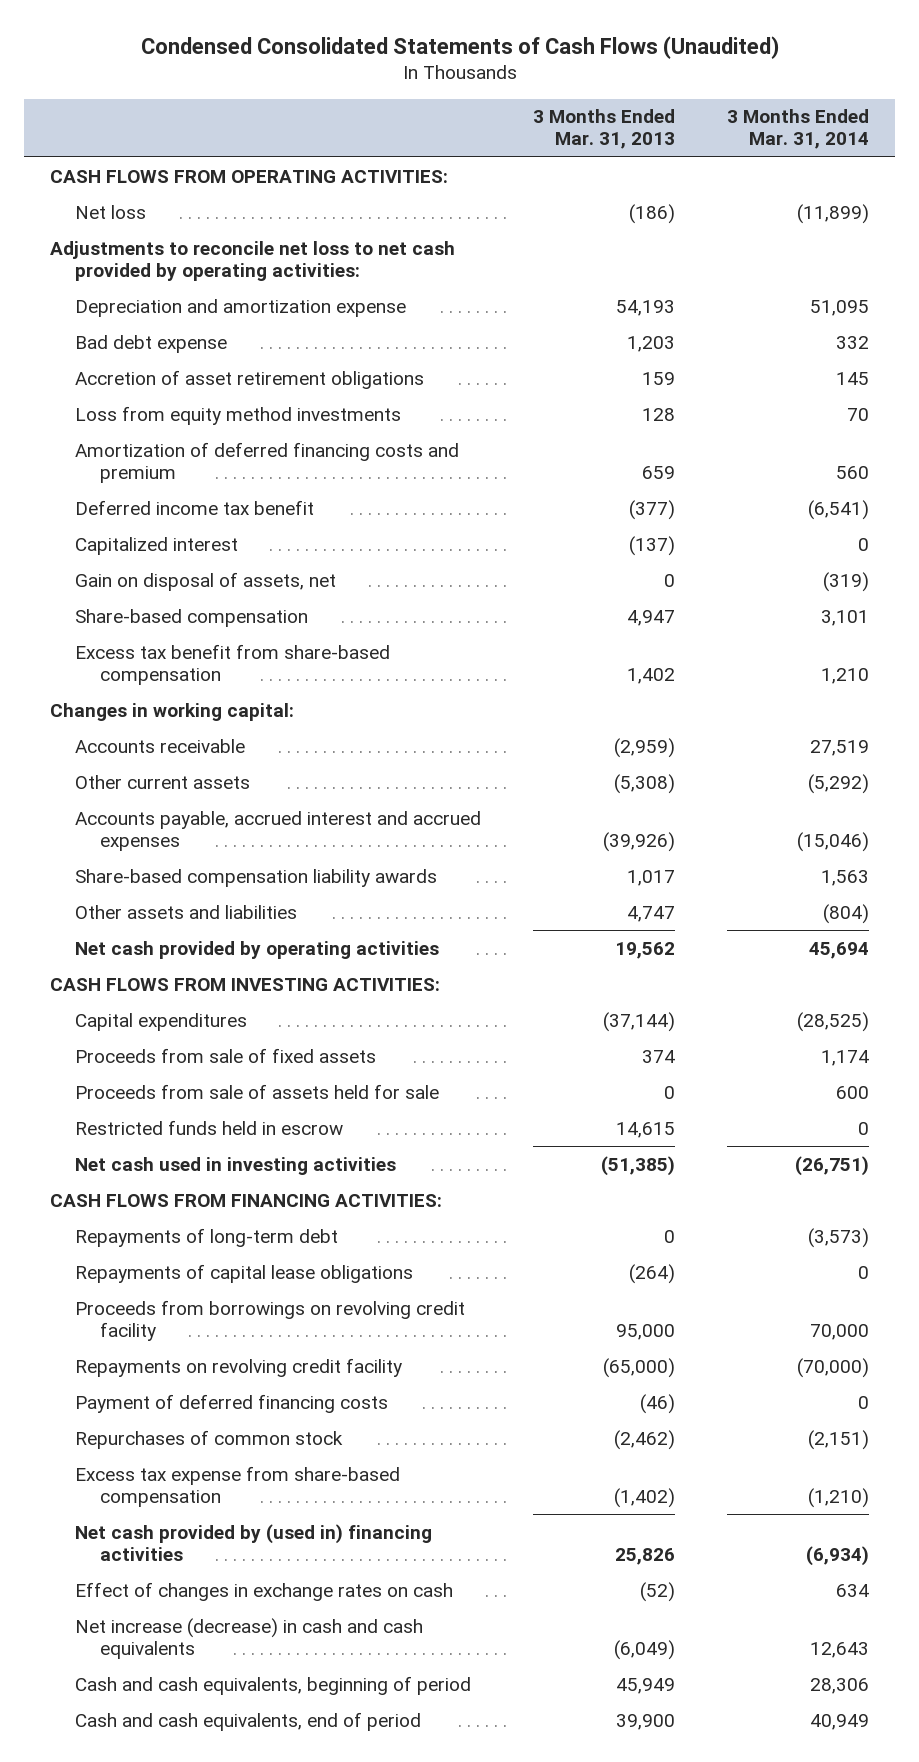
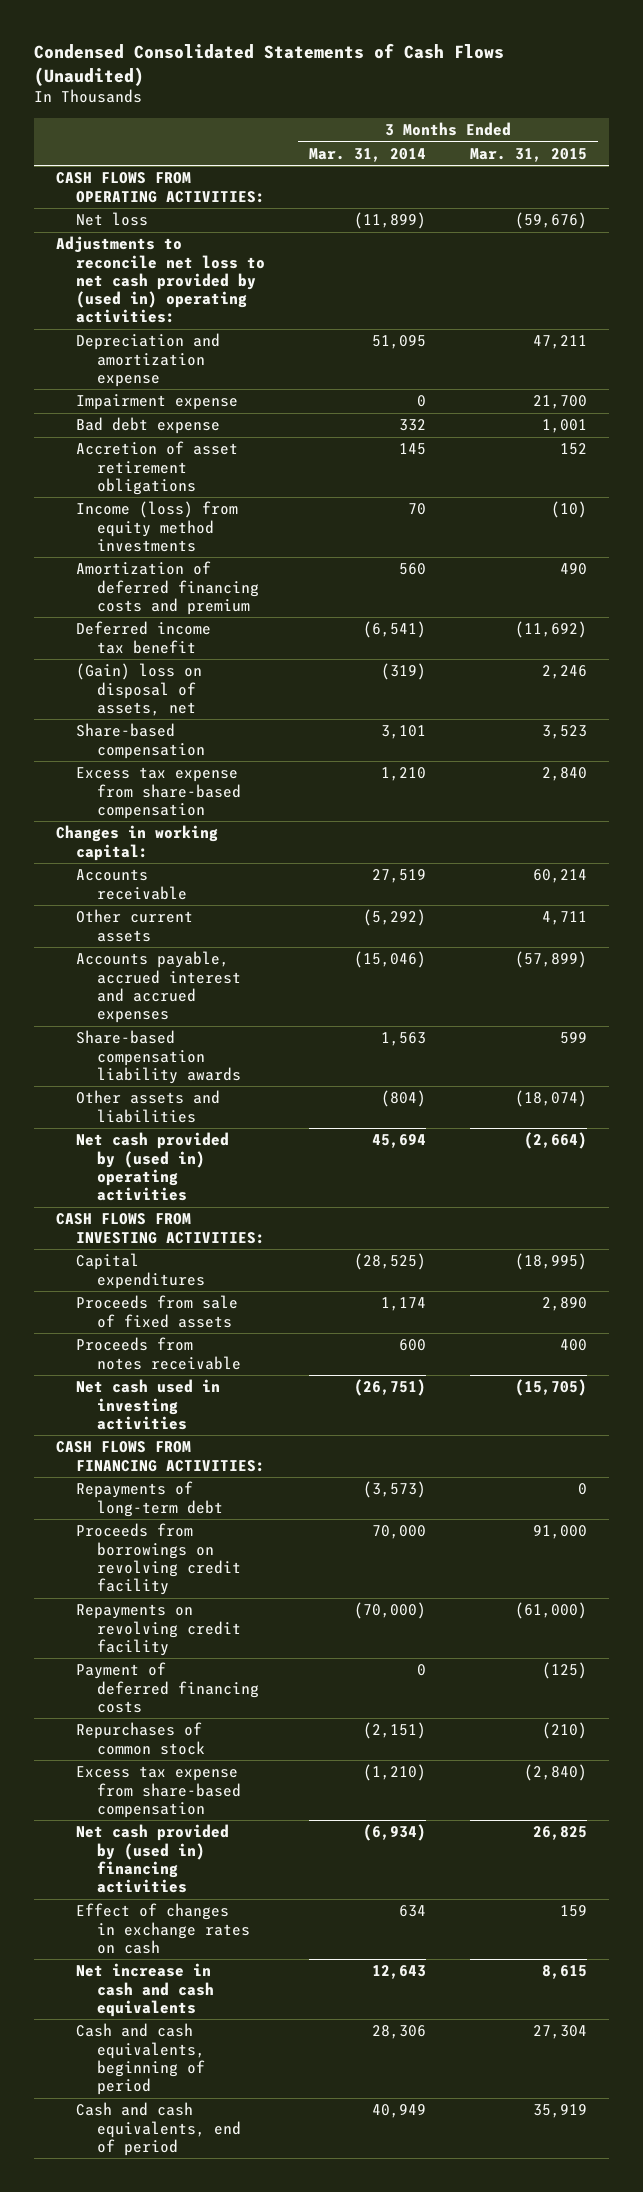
- | 3 Months Ended Mar. 31, 2013 | 3 Months Ended Mar. 31, 2014
+ | 3 Months Ended Mar. 31, 2014 | 3 Months Ended Mar. 31, 2015
- Adjustments to reconcile net loss to net cash provided by operating activities:
+ Adjustments to reconcile net loss to net cash provided by (used in) operating activities:
+ Impairment expense | 0 | 21,700
- Loss from equity method investments | 128 | 70
+ Income (loss) from equity method investments | 70 | (10)
- Capitalized interest | (137) | 0
- Gain on disposal of assets, net | 0 | (319)
+ (Gain) loss on disposal of assets, net | (319) | 2,246
- Excess tax benefit from share-based compensation | 1,402 | 1,210
+ Excess tax expense from share-based compensation | 1,210 | 2,840
- Net cash provided by operating activities | 19,562 | 45,694
+ Net cash provided by (used in) operating activities | 45,694 | (2,664)
- Proceeds from sale of assets held for sale | 0 | 600
- Restricted funds held in escrow | 14,615 | 0
+ Proceeds from notes receivable | 600 | 400
- Repayments of capital lease obligations | (264) | 0
- Net increase (decrease) in cash and cash equivalents | (6,049) | 12,643
+ Net increase in cash and cash equivalents | 12,643 | 8,615

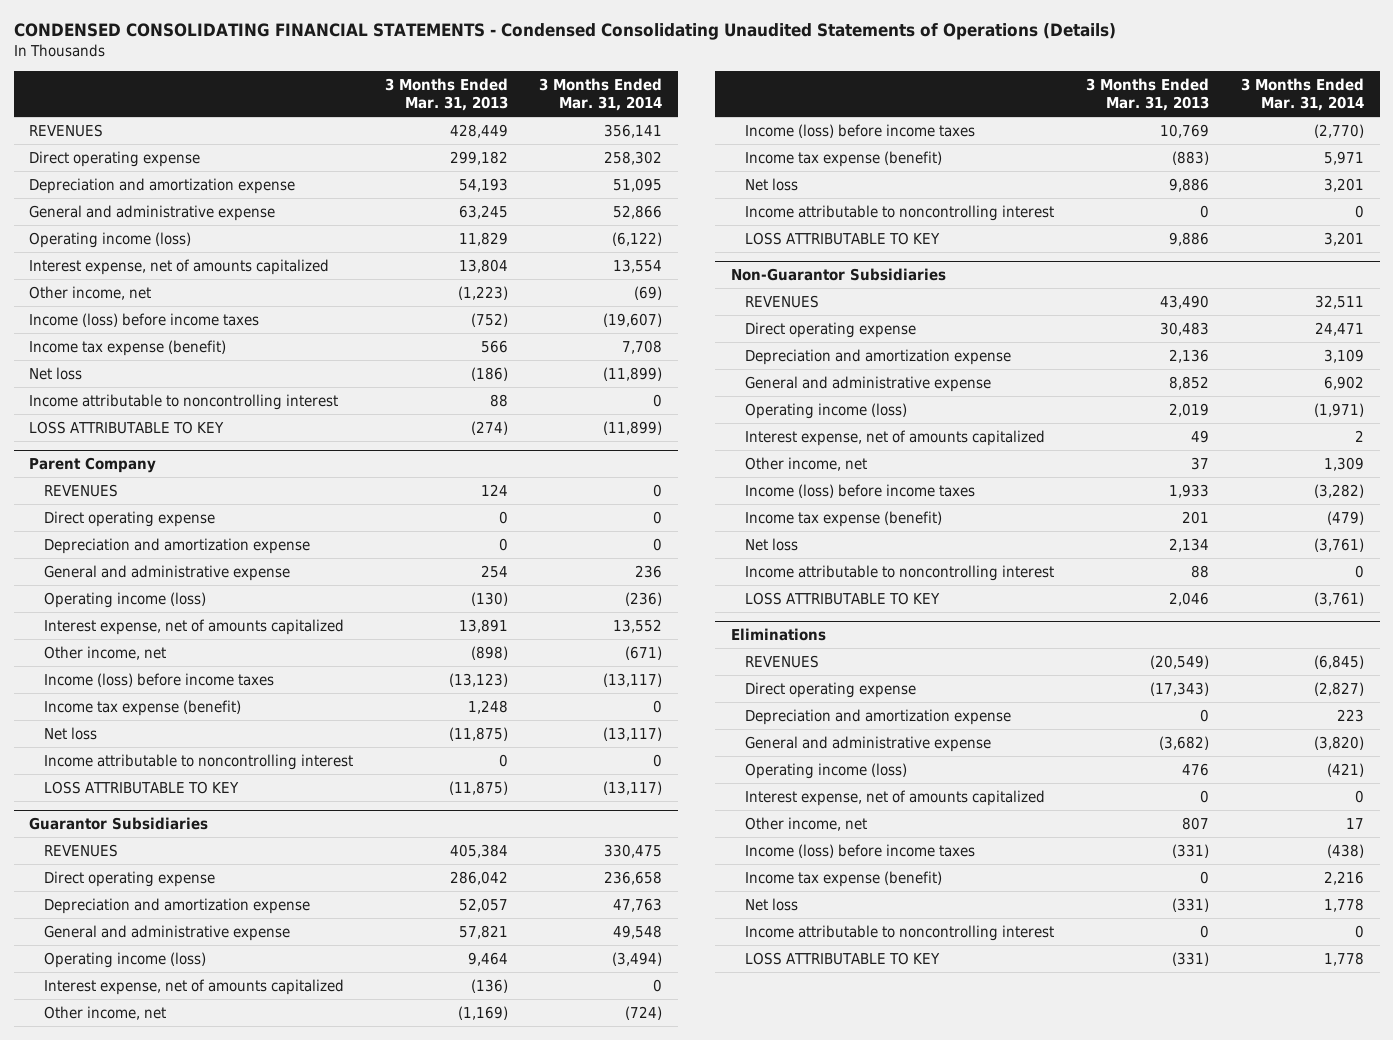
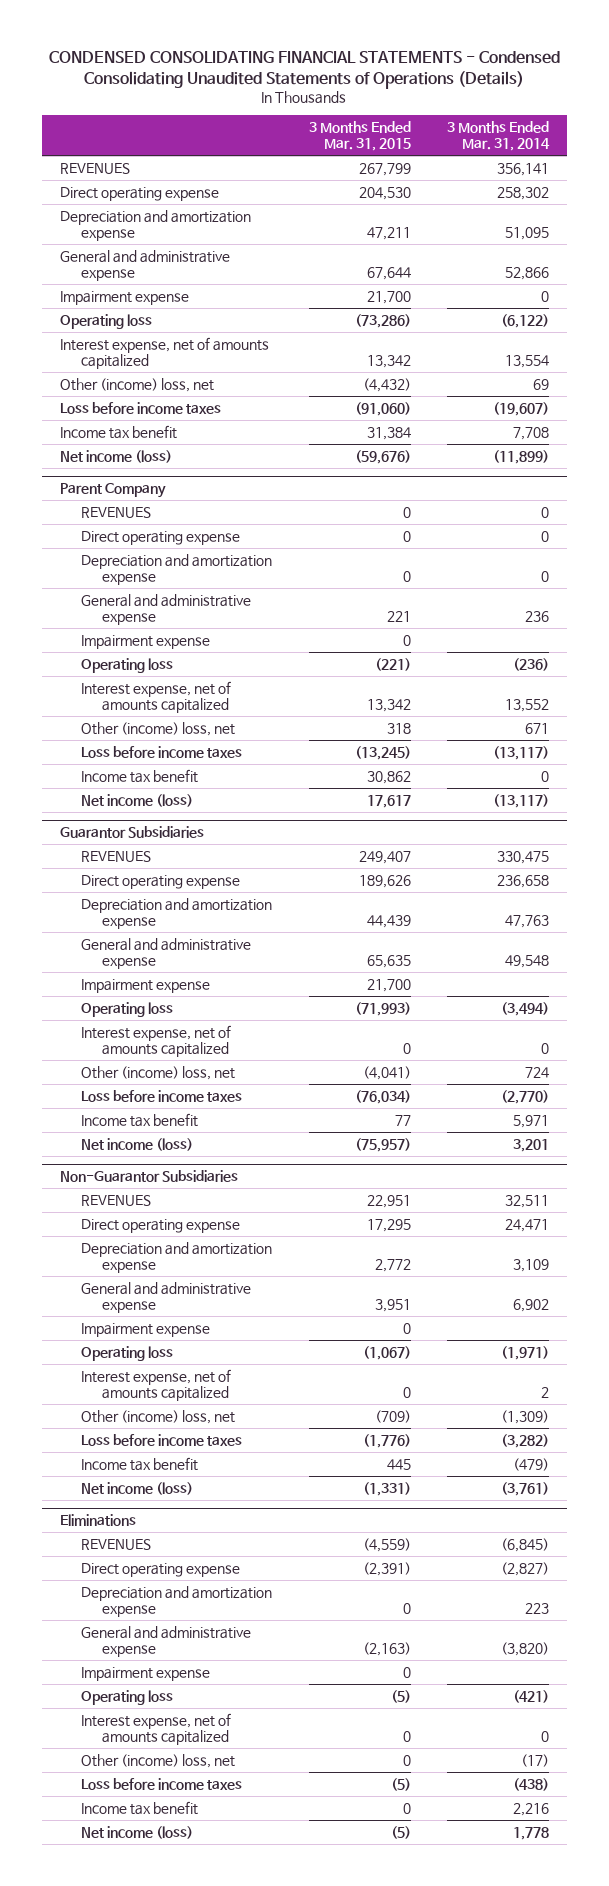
- | 3 Months Ended Mar. 31, 2013 | 3 Months Ended Mar. 31, 2014
+ | 3 Months Ended Mar. 31, 2015 | 3 Months Ended Mar. 31, 2014
- Operating income (loss) | 11,829 | (6,122)
+ Impairment expense | 21,700 | 0
+ Operating loss | (73,286) | (6,122)
- Other income, net | (1,223) | (69)
- Income (loss) before income taxes | (752) | (19,607)
- Income tax expense (benefit) | 566 | 7,708
- Net loss | (186) | (11,899)
- Income attributable to noncontrolling interest | 88 | 0
- LOSS ATTRIBUTABLE TO KEY | (274) | (11,899)
+ Other (income) loss, net | (4,432) | 69
+ Loss before income taxes | (91,060) | (19,607)
+ Income tax benefit | 31,384 | 7,708
+ Net income (loss) | (59,676) | (11,899)
@ Parent Company
- Operating income (loss) | (130) | (236)
+ Impairment expense | 0 |
+ Operating loss | (221) | (236)
- Other income, net | (898) | (671)
- Income (loss) before income taxes | (13,123) | (13,117)
- Income tax expense (benefit) | 1,248 | 0
- Net loss | (11,875) | (13,117)
- Income attributable to noncontrolling interest | 0 | 0
- LOSS ATTRIBUTABLE TO KEY | (11,875) | (13,117)
+ Other (income) loss, net | 318 | 671
+ Loss before income taxes | (13,245) | (13,117)
+ Income tax benefit | 30,862 | 0
+ Net income (loss) | 17,617 | (13,117)
@ Guarantor Subsidiaries
- Operating income (loss) | 9,464 | (3,494)
+ Impairment expense | 21,700 |
+ Operating loss | (71,993) | (3,494)
- Other income, net | (1,169) | (724)
- Income (loss) before income taxes | 10,769 | (2,770)
- Income tax expense (benefit) | (883) | 5,971
- Net loss | 9,886 | 3,201
- Income attributable to noncontrolling interest | 0 | 0
- LOSS ATTRIBUTABLE TO KEY | 9,886 | 3,201
+ Other (income) loss, net | (4,041) | 724
+ Loss before income taxes | (76,034) | (2,770)
+ Income tax benefit | 77 | 5,971
+ Net income (loss) | (75,957) | 3,201
@ Non-Guarantor Subsidiaries
- Operating income (loss) | 2,019 | (1,971)
+ Impairment expense | 0 |
+ Operating loss | (1,067) | (1,971)
- Other income, net | 37 | 1,309
- Income (loss) before income taxes | 1,933 | (3,282)
- Income tax expense (benefit) | 201 | (479)
- Net loss | 2,134 | (3,761)
- Income attributable to noncontrolling interest | 88 | 0
- LOSS ATTRIBUTABLE TO KEY | 2,046 | (3,761)
+ Other (income) loss, net | (709) | (1,309)
+ Loss before income taxes | (1,776) | (3,282)
+ Income tax benefit | 445 | (479)
+ Net income (loss) | (1,331) | (3,761)
@ Eliminations
- Operating income (loss) | 476 | (421)
+ Impairment expense | 0 |
+ Operating loss | (5) | (421)
- Other income, net | 807 | 17
- Income (loss) before income taxes | (331) | (438)
- Income tax expense (benefit) | 0 | 2,216
- Net loss | (331) | 1,778
- Income attributable to noncontrolling interest | 0 | 0
- LOSS ATTRIBUTABLE TO KEY | (331) | 1,778
+ Other (income) loss, net | 0 | (17)
+ Loss before income taxes | (5) | (438)
+ Income tax benefit | 0 | 2,216
+ Net income (loss) | (5) | 1,778

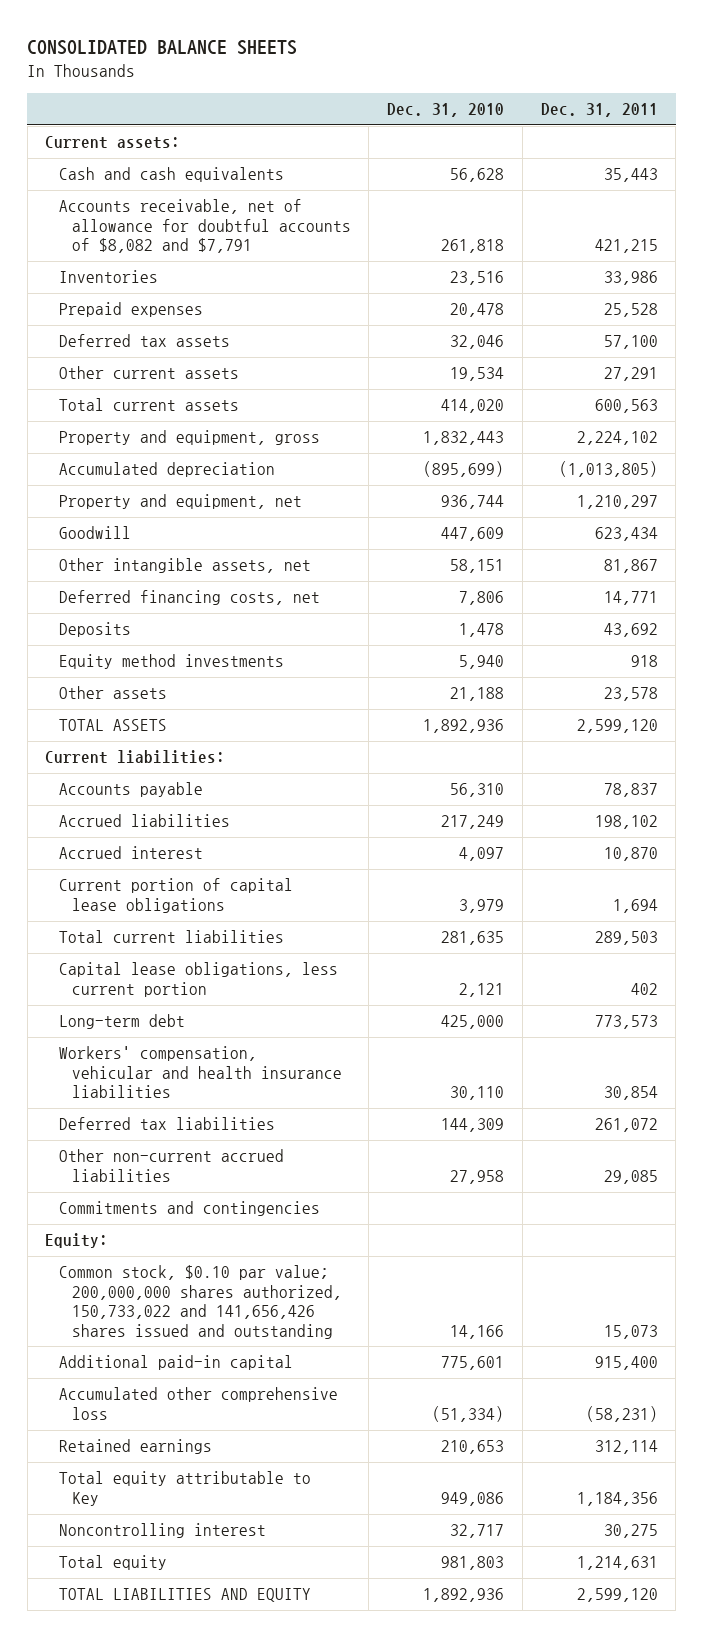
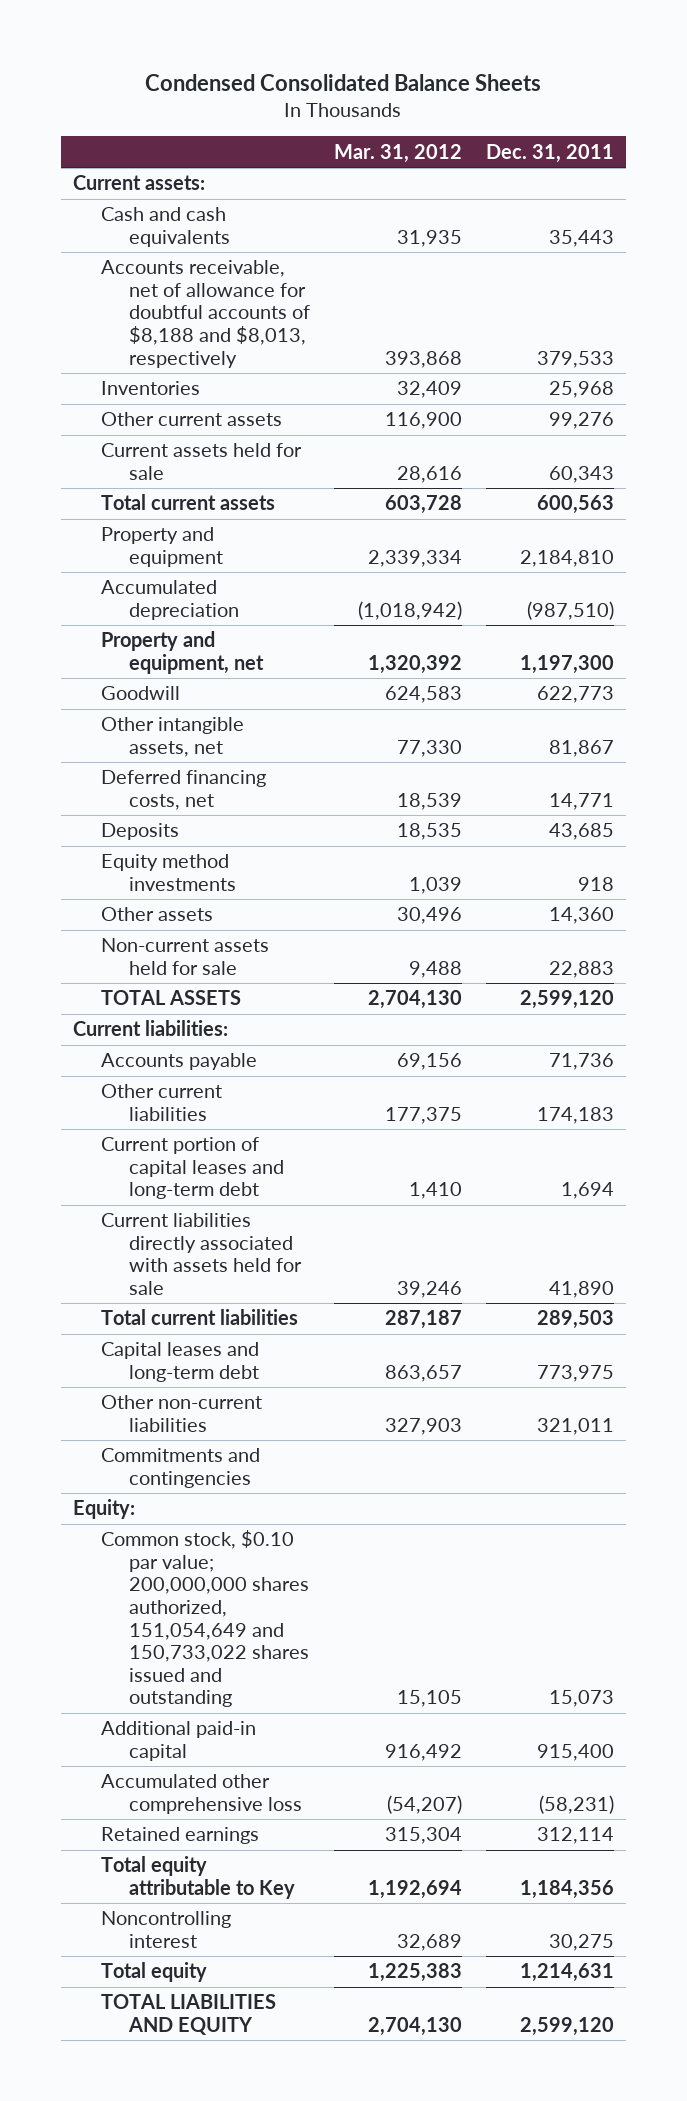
- CONSOLIDATED BALANCE SHEETS
+ Condensed Consolidated Balance Sheets
- | Dec. 31, 2010 | Dec. 31, 2011
+ | Mar. 31, 2012 | Dec. 31, 2011
- Accounts receivable, net of allowance for doubtful accounts of $8,082 and $7,791 | 261,818 | 421,215
- Inventories | 23,516 | 33,986
- Prepaid expenses | 20,478 | 25,528
- Deferred tax assets | 32,046 | 57,100
- Other current assets | 19,534 | 27,291
+ Accounts receivable, net of allowance for doubtful accounts of $8,188 and $8,013, respectively | 393,868 | 379,533
+ Inventories | 32,409 | 25,968
+ Other current assets | 116,900 | 99,276
+ Current assets held for sale | 28,616 | 60,343
- Property and equipment, gross | 1,832,443 | 2,224,102
- Accumulated depreciation | (895,699) | (1,013,805)
- Property and equipment, net | 936,744 | 1,210,297
- Goodwill | 447,609 | 623,434
+ Property and equipment | 2,339,334 | 2,184,810
+ Accumulated depreciation | (1,018,942) | (987,510)
+ Property and equipment, net | 1,320,392 | 1,197,300
+ Goodwill | 624,583 | 622,773
- Deposits | 1,478 | 43,692
+ Deposits | 18,535 | 43,685
- Other assets | 21,188 | 23,578
+ Other assets | 30,496 | 14,360
+ Non-current assets held for sale | 9,488 | 22,883
- Accounts payable | 56,310 | 78,837
- Accrued liabilities | 217,249 | 198,102
- Accrued interest | 4,097 | 10,870
- Current portion of capital lease obligations | 3,979 | 1,694
+ Accounts payable | 69,156 | 71,736
+ Other current liabilities | 177,375 | 174,183
+ Current portion of capital leases and long-term debt | 1,410 | 1,694
+ Current liabilities directly associated with assets held for sale | 39,246 | 41,890
- Capital lease obligations, less current portion | 2,121 | 402
- Long-term debt | 425,000 | 773,573
- Workers' compensation, vehicular and health insurance liabilities | 30,110 | 30,854
- Deferred tax liabilities | 144,309 | 261,072
- Other non-current accrued liabilities | 27,958 | 29,085
+ Capital leases and long-term debt | 863,657 | 773,975
+ Other non-current liabilities | 327,903 | 321,011
- Common stock, $0.10 par value; 200,000,000 shares authorized, 150,733,022 and 141,656,426 shares issued and outstanding | 14,166 | 15,073
+ Common stock, $0.10 par value; 200,000,000 shares authorized, 151,054,649 and 150,733,022 shares issued and outstanding | 15,105 | 15,073

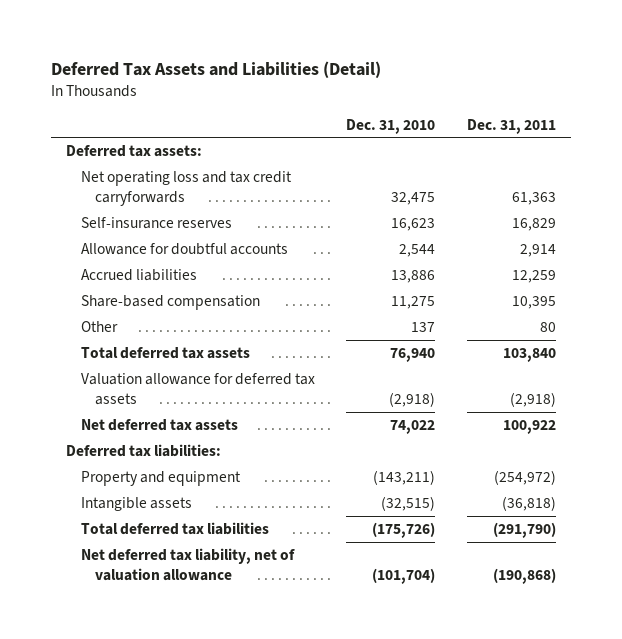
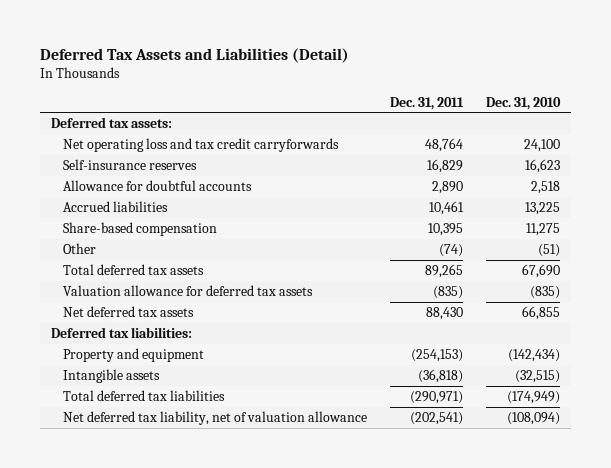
- | Dec. 31, 2010 | Dec. 31, 2011
+ | Dec. 31, 2011 | Dec. 31, 2010
- Net operating loss and tax credit carryforwards | 32,475 | 61,363
+ Net operating loss and tax credit carryforwards | 48,764 | 24,100
- Allowance for doubtful accounts | 2,544 | 2,914
- Accrued liabilities | 13,886 | 12,259
+ Allowance for doubtful accounts | 2,890 | 2,518
+ Accrued liabilities | 10,461 | 13,225
- Other | 137 | 80
- Total deferred tax assets | 76,940 | 103,840
- Valuation allowance for deferred tax assets | (2,918) | (2,918)
- Net deferred tax assets | 74,022 | 100,922
+ Other | (74) | (51)
+ Total deferred tax assets | 89,265 | 67,690
+ Valuation allowance for deferred tax assets | (835) | (835)
+ Net deferred tax assets | 88,430 | 66,855
- Property and equipment | (143,211) | (254,972)
+ Property and equipment | (254,153) | (142,434)
- Total deferred tax liabilities | (175,726) | (291,790)
- Net deferred tax liability, net of valuation allowance | (101,704) | (190,868)
+ Total deferred tax liabilities | (290,971) | (174,949)
+ Net deferred tax liability, net of valuation allowance | (202,541) | (108,094)

